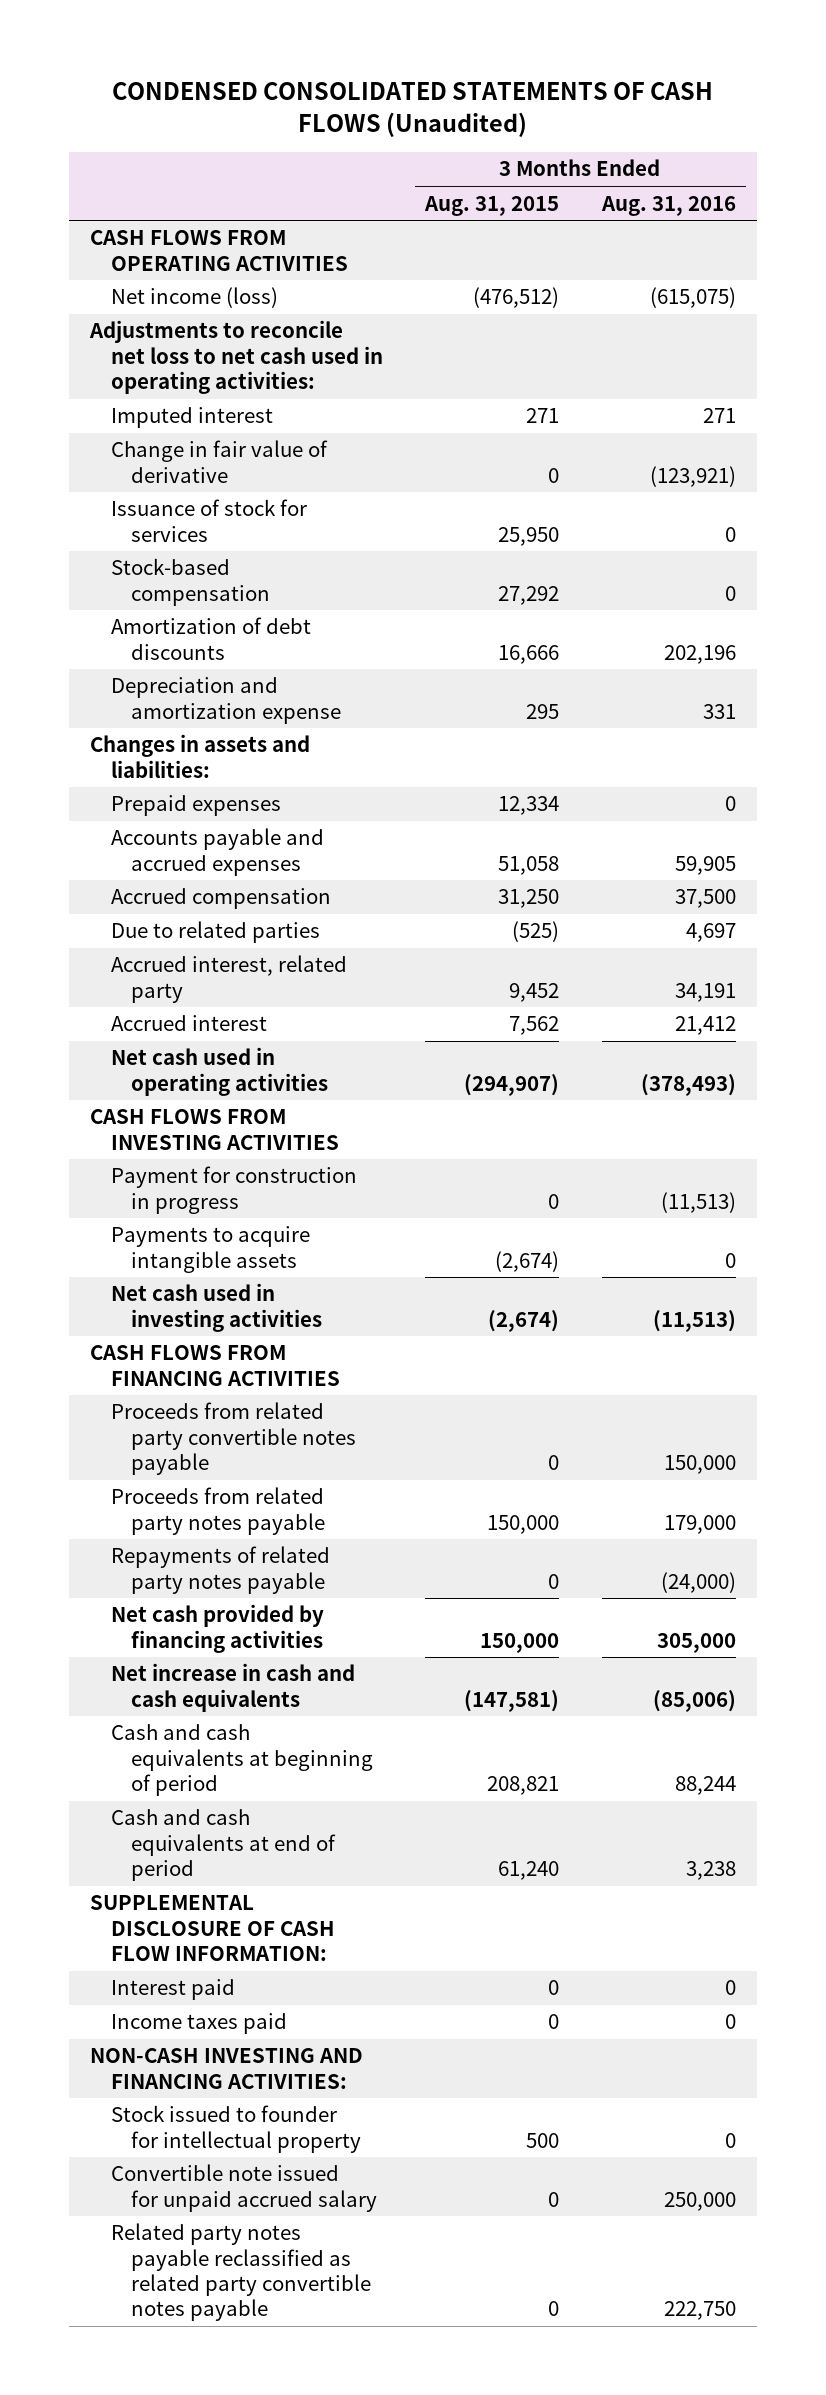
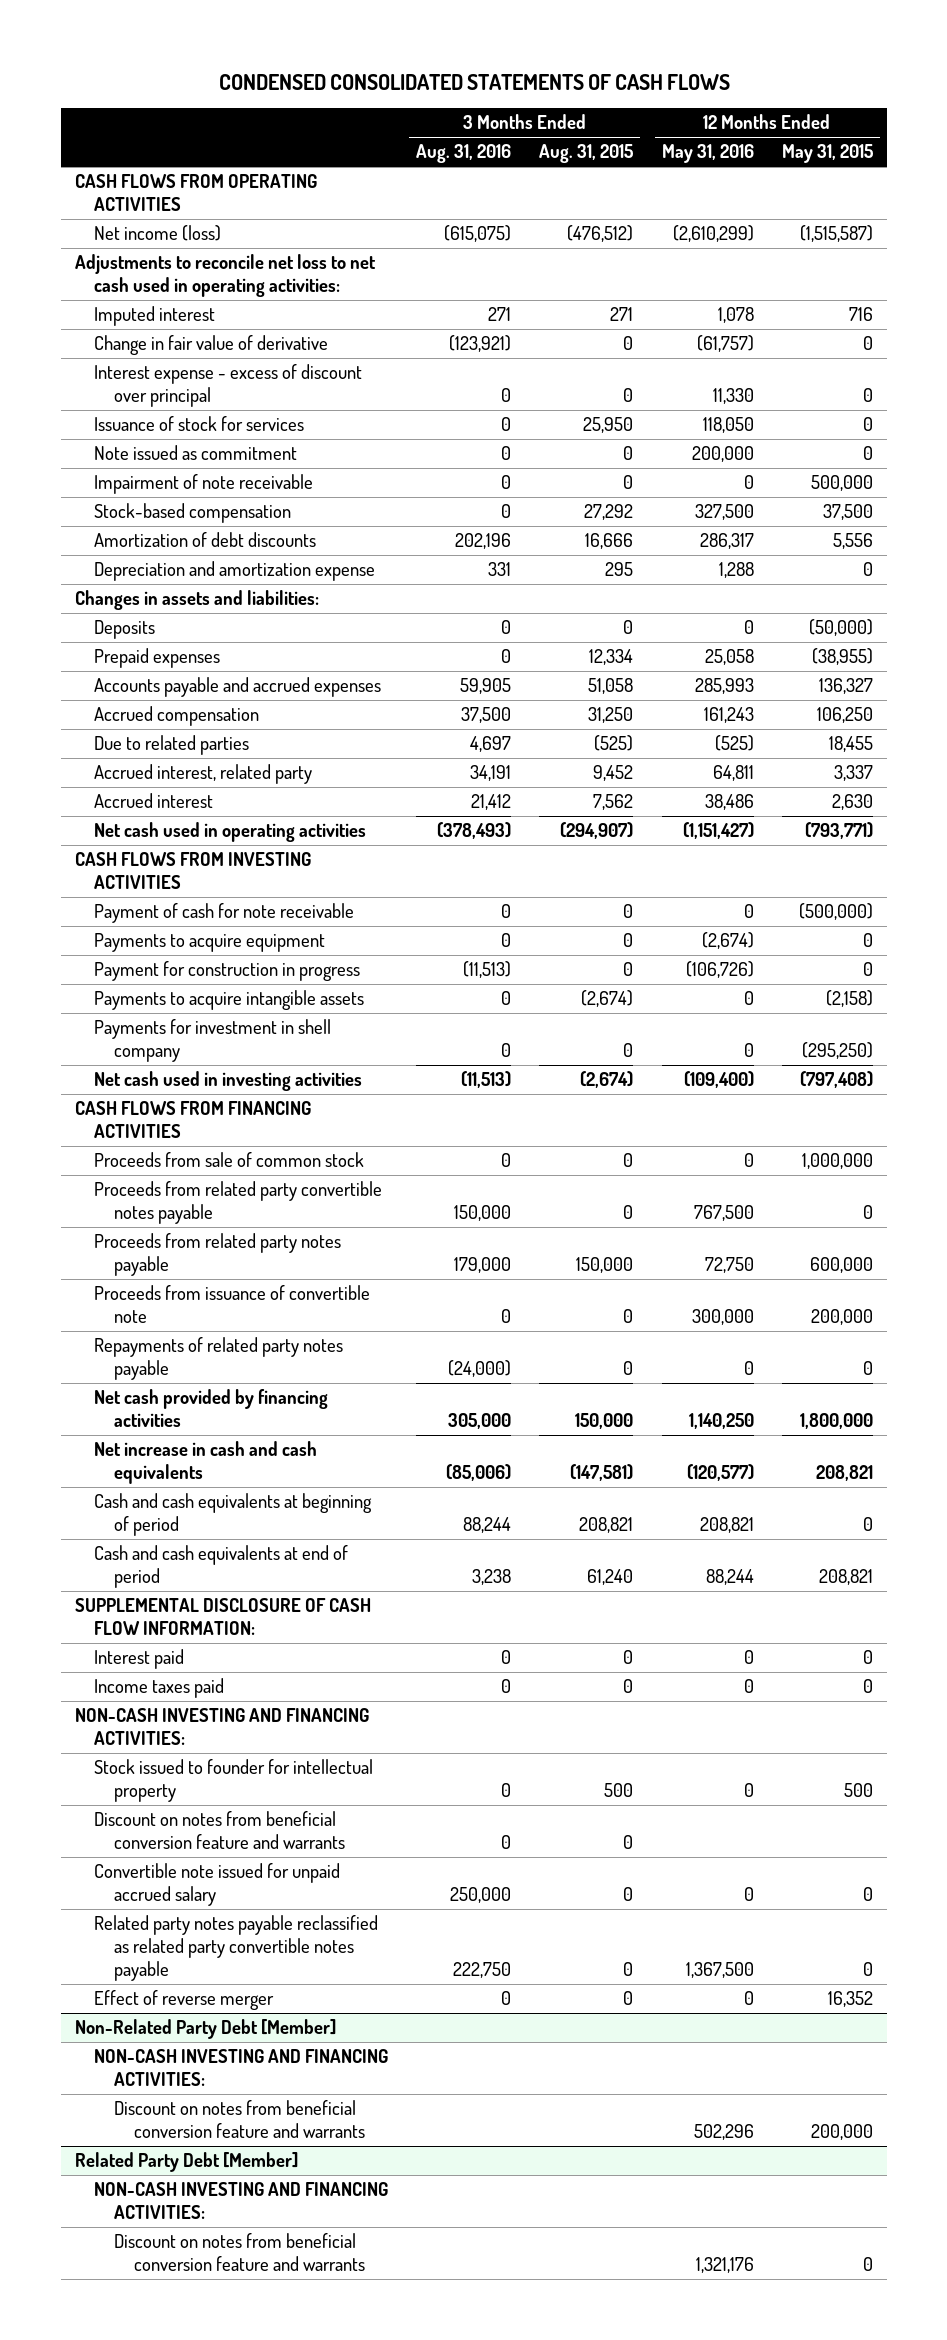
- CONDENSED CONSOLIDATED STATEMENTS OF CASH FLOWS (Unaudited)
+ CONDENSED CONSOLIDATED STATEMENTS OF CASH FLOWS
- | 3 Months Ended Aug. 31, 2015 | 3 Months Ended Aug. 31, 2016
+ | 3 Months Ended Aug. 31, 2016 | 3 Months Ended Aug. 31, 2015 | 12 Months Ended May 31, 2016 | 12 Months Ended May 31, 2015
+ Interest expense - excess of discount over principal | 0 | 0 | 11,330 | 0
+ Note issued as commitment | 0 | 0 | 200,000 | 0
+ Impairment of note receivable | 0 | 0 | 0 | 500,000
+ Deposits | 0 | 0 | 0 | (50,000)
+ Payment of cash for note receivable | 0 | 0 | 0 | (500,000)
+ Payments to acquire equipment | 0 | 0 | (2,674) | 0
+ Payments for investment in shell company | 0 | 0 | 0 | (295,250)
+ Proceeds from sale of common stock | 0 | 0 | 0 | 1,000,000
+ Proceeds from issuance of convertible note | 0 | 0 | 300,000 | 200,000
+ Discount on notes from beneficial conversion feature and warrants | 0 | 0 | |
+ Effect of reverse merger | 0 | 0 | 0 | 16,352
+ Non-Related Party Debt [Member]
+ NON-CASH INVESTING AND FINANCING ACTIVITIES:
+ Discount on notes from beneficial conversion feature and warrants | | | 502,296 | 200,000
+ Related Party Debt [Member]
+ NON-CASH INVESTING AND FINANCING ACTIVITIES:
+ Discount on notes from beneficial conversion feature and warrants | | | 1,321,176 | 0

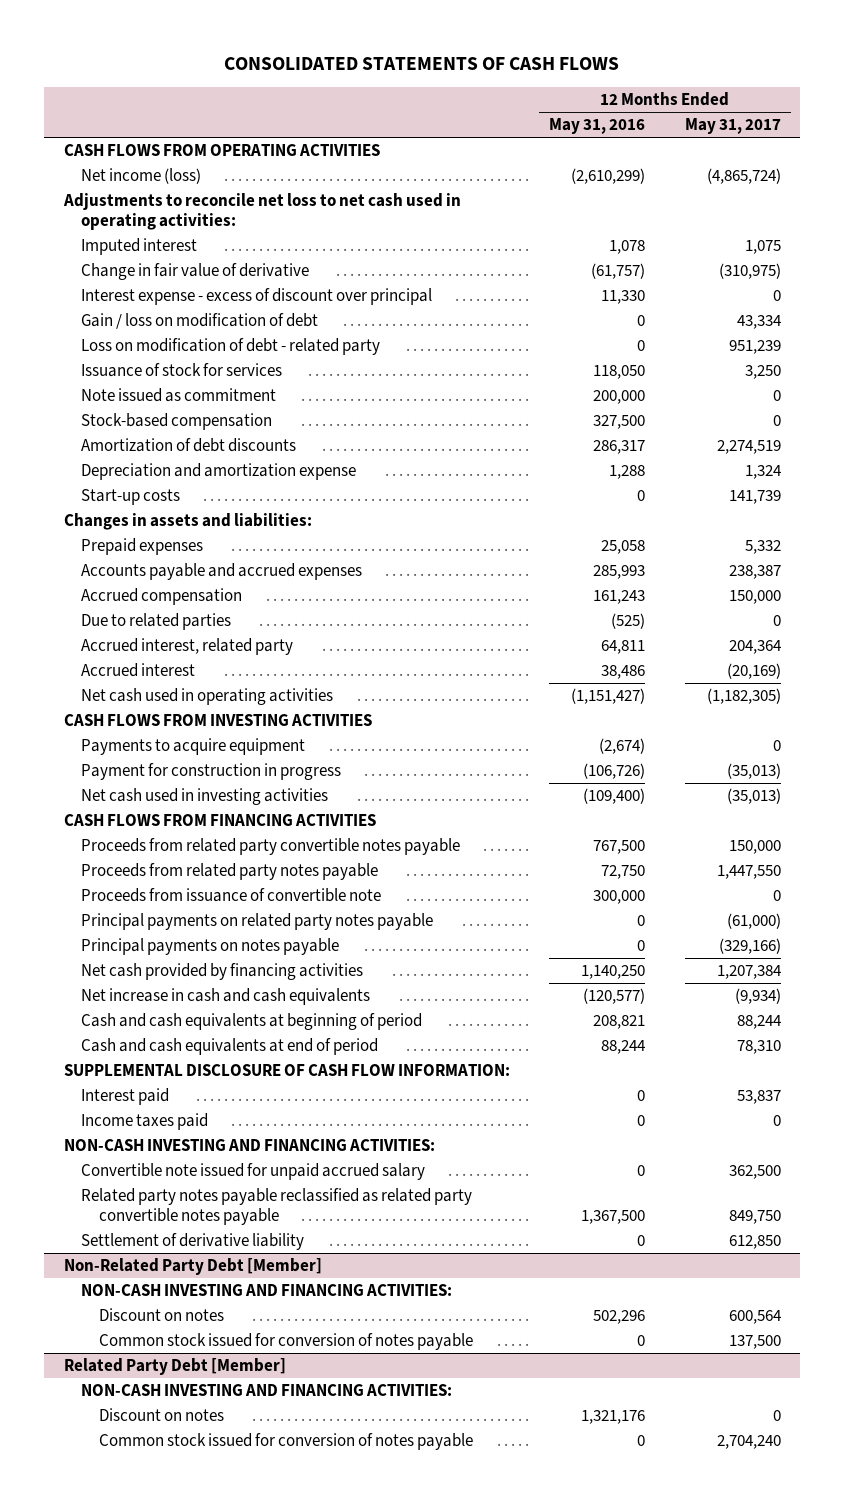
- CONDENSED CONSOLIDATED STATEMENTS OF CASH FLOWS
+ CONSOLIDATED STATEMENTS OF CASH FLOWS
- | 3 Months Ended Aug. 31, 2016 | 3 Months Ended Aug. 31, 2015 | 12 Months Ended May 31, 2016 | 12 Months Ended May 31, 2015
+ | 12 Months Ended May 31, 2016 | 12 Months Ended May 31, 2017
+ Gain / loss on modification of debt | 0 | 43,334
+ Loss on modification of debt - related party | 0 | 951,239
- Impairment of note receivable | 0 | 0 | 0 | 500,000
+ Start-up costs | 0 | 141,739
- Deposits | 0 | 0 | 0 | (50,000)
- Payment of cash for note receivable | 0 | 0 | 0 | (500,000)
- Payments to acquire intangible assets | 0 | (2,674) | 0 | (2,158)
- Payments for investment in shell company | 0 | 0 | 0 | (295,250)
- Proceeds from sale of common stock | 0 | 0 | 0 | 1,000,000
- Repayments of related party notes payable | (24,000) | 0 | 0 | 0
+ Principal payments on related party notes payable | 0 | (61,000)
+ Principal payments on notes payable | 0 | (329,166)
- Stock issued to founder for intellectual property | 0 | 500 | 0 | 500
- Discount on notes from beneficial conversion feature and warrants | 0 | 0 | |
- Effect of reverse merger | 0 | 0 | 0 | 16,352
+ Settlement of derivative liability | 0 | 612,850
@ Non-Related Party Debt [Member]
- Discount on notes from beneficial conversion feature and warrants | | | 502,296 | 200,000
+ Discount on notes | 502,296 | 600,564
+ Common stock issued for conversion of notes payable | 0 | 137,500
@ Related Party Debt [Member]
- Discount on notes from beneficial conversion feature and warrants | | | 1,321,176 | 0
+ Discount on notes | 1,321,176 | 0
+ Common stock issued for conversion of notes payable | 0 | 2,704,240

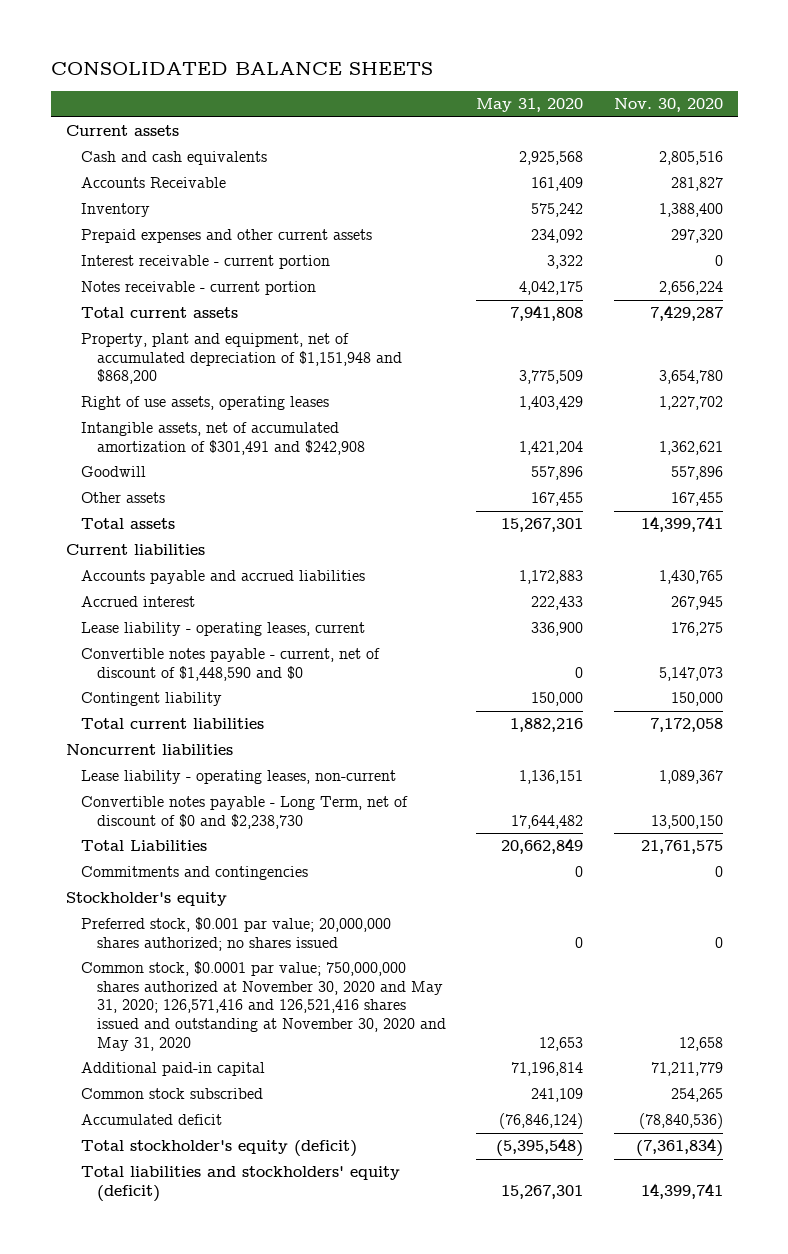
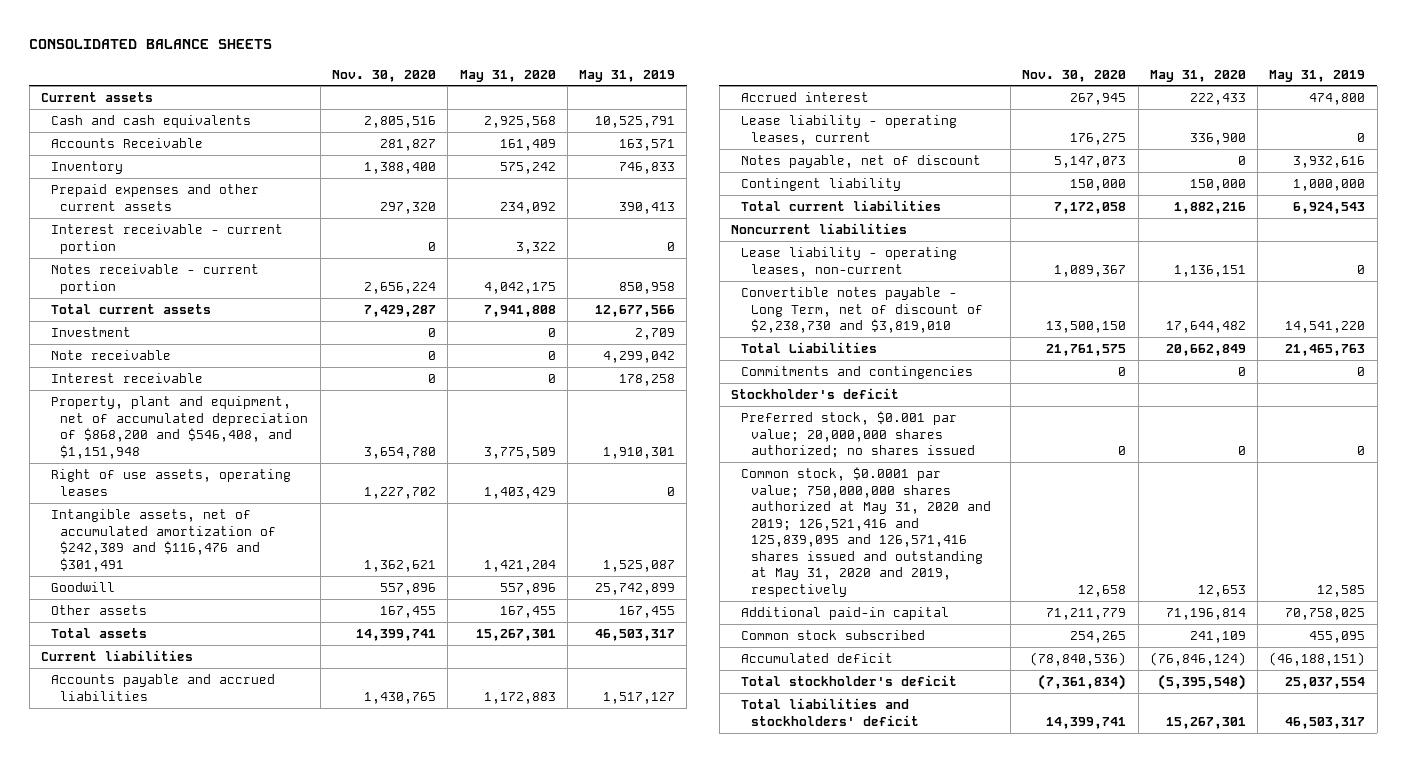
- | May 31, 2020 | Nov. 30, 2020
+ | Nov. 30, 2020 | May 31, 2020 | May 31, 2019
- Property, plant and equipment, net of accumulated depreciation of $1,151,948 and $868,200 | 3,775,509 | 3,654,780
+ Investment | 0 | 0 | 2,709
+ Note receivable | 0 | 0 | 4,299,042
+ Interest receivable | 0 | 0 | 178,258
+ Property, plant and equipment, net of accumulated depreciation of $868,200 and $546,408, and $1,151,948 | 3,654,780 | 3,775,509 | 1,910,301
- Intangible assets, net of accumulated amortization of $301,491 and $242,908 | 1,421,204 | 1,362,621
+ Intangible assets, net of accumulated amortization of $242,389 and $116,476 and $301,491 | 1,362,621 | 1,421,204 | 1,525,087
- Convertible notes payable - current, net of discount of $1,448,590 and $0 | 0 | 5,147,073
+ Notes payable, net of discount | 5,147,073 | 0 | 3,932,616
- Convertible notes payable - Long Term, net of discount of $0 and $2,238,730 | 17,644,482 | 13,500,150
+ Convertible notes payable - Long Term, net of discount of $2,238,730 and $3,819,010 | 13,500,150 | 17,644,482 | 14,541,220
- Stockholder's equity
+ Stockholder's deficit
- Common stock, $0.0001 par value; 750,000,000 shares authorized at November 30, 2020 and May 31, 2020; 126,571,416 and 126,521,416 shares issued and outstanding at November 30, 2020 and May 31, 2020 | 12,653 | 12,658
+ Common stock, $0.0001 par value; 750,000,000 shares authorized at May 31, 2020 and 2019; 126,521,416 and 125,839,095 and 126,571,416 shares issued and outstanding at May 31, 2020 and 2019, respectively | 12,658 | 12,653 | 12,585
- Total stockholder's equity (deficit) | (5,395,548) | (7,361,834)
- Total liabilities and stockholders' equity (deficit) | 15,267,301 | 14,399,741
+ Total stockholder's deficit | (7,361,834) | (5,395,548) | 25,037,554
+ Total liabilities and stockholders' deficit | 14,399,741 | 15,267,301 | 46,503,317

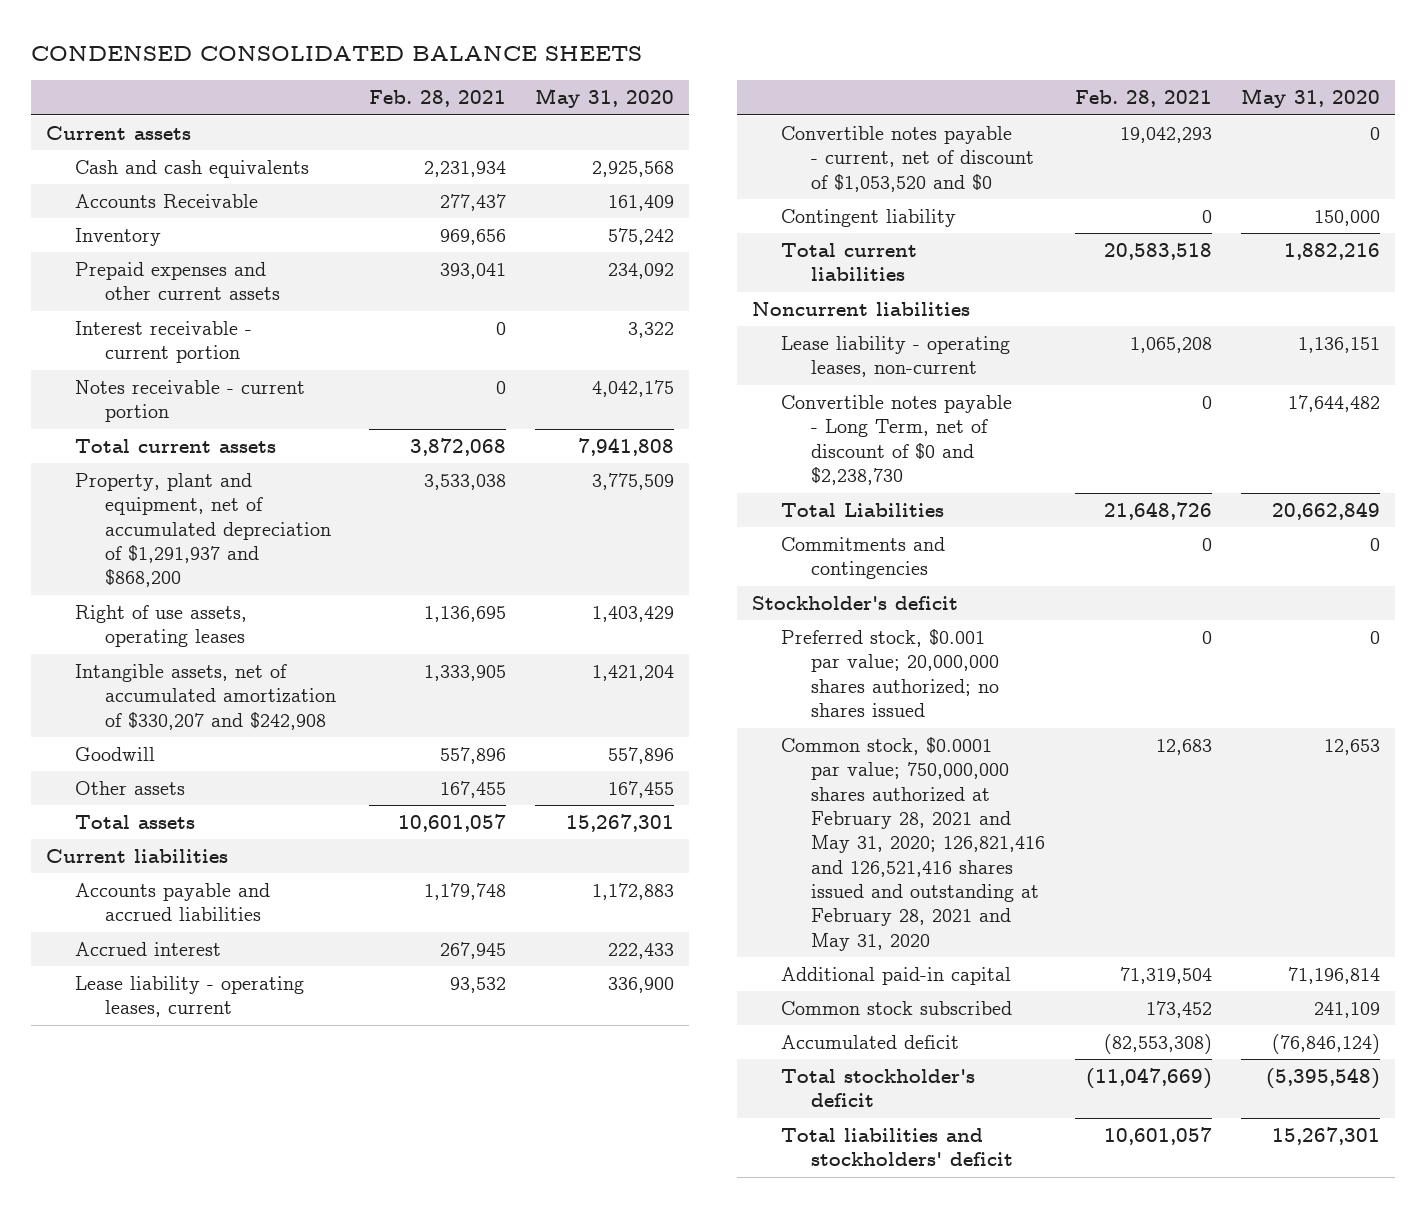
- CONSOLIDATED BALANCE SHEETS
+ CONDENSED CONSOLIDATED BALANCE SHEETS
- | Nov. 30, 2020 | May 31, 2020 | May 31, 2019
+ | Feb. 28, 2021 | May 31, 2020
- Investment | 0 | 0 | 2,709
- Note receivable | 0 | 0 | 4,299,042
- Interest receivable | 0 | 0 | 178,258
- Property, plant and equipment, net of accumulated depreciation of $868,200 and $546,408, and $1,151,948 | 3,654,780 | 3,775,509 | 1,910,301
+ Property, plant and equipment, net of accumulated depreciation of $1,291,937 and $868,200 | 3,533,038 | 3,775,509
- Intangible assets, net of accumulated amortization of $242,389 and $116,476 and $301,491 | 1,362,621 | 1,421,204 | 1,525,087
+ Intangible assets, net of accumulated amortization of $330,207 and $242,908 | 1,333,905 | 1,421,204
- Notes payable, net of discount | 5,147,073 | 0 | 3,932,616
+ Convertible notes payable - current, net of discount of $1,053,520 and $0 | 19,042,293 | 0
- Convertible notes payable - Long Term, net of discount of $2,238,730 and $3,819,010 | 13,500,150 | 17,644,482 | 14,541,220
+ Convertible notes payable - Long Term, net of discount of $0 and $2,238,730 | 0 | 17,644,482
- Common stock, $0.0001 par value; 750,000,000 shares authorized at May 31, 2020 and 2019; 126,521,416 and 125,839,095 and 126,571,416 shares issued and outstanding at May 31, 2020 and 2019, respectively | 12,658 | 12,653 | 12,585
+ Common stock, $0.0001 par value; 750,000,000 shares authorized at February 28, 2021 and May 31, 2020; 126,821,416 and 126,521,416 shares issued and outstanding at February 28, 2021 and May 31, 2020 | 12,683 | 12,653

